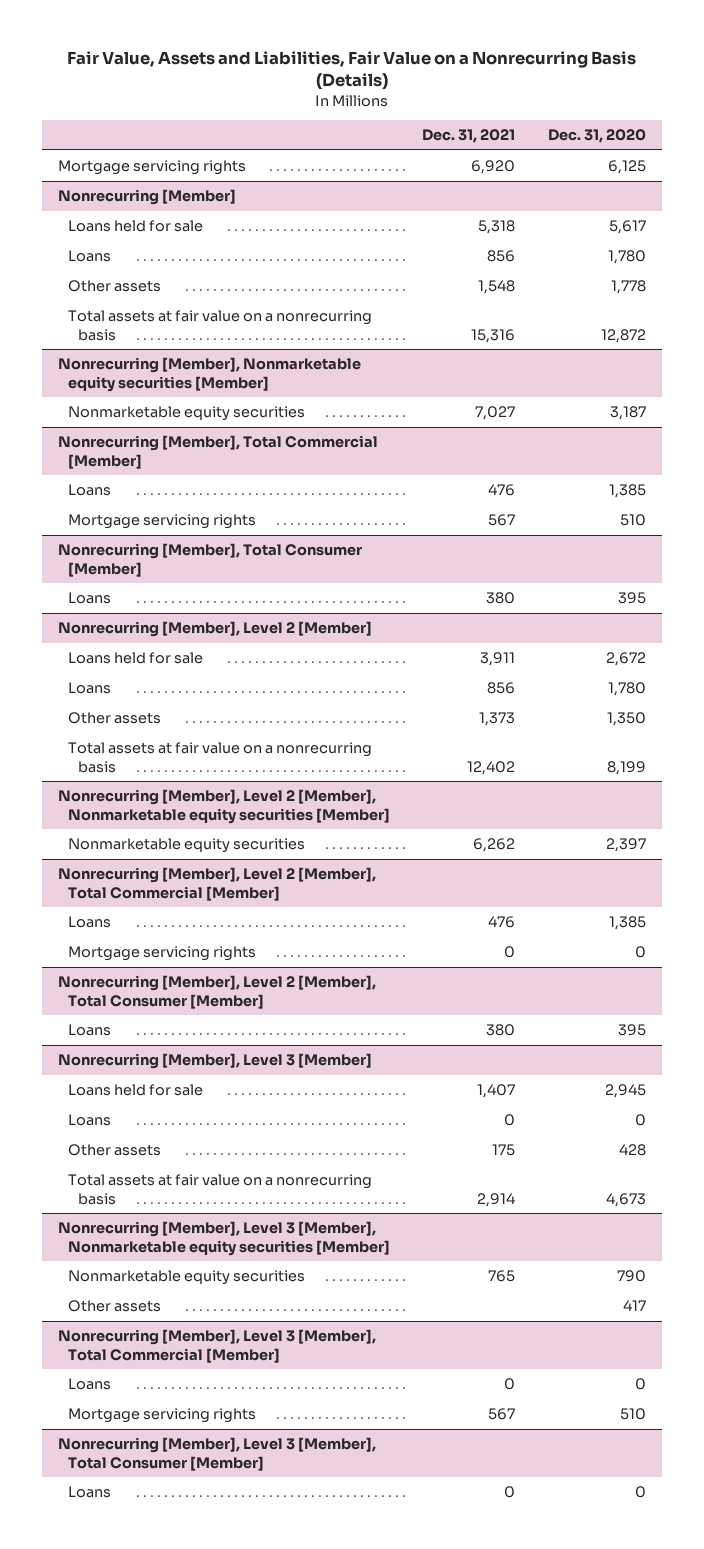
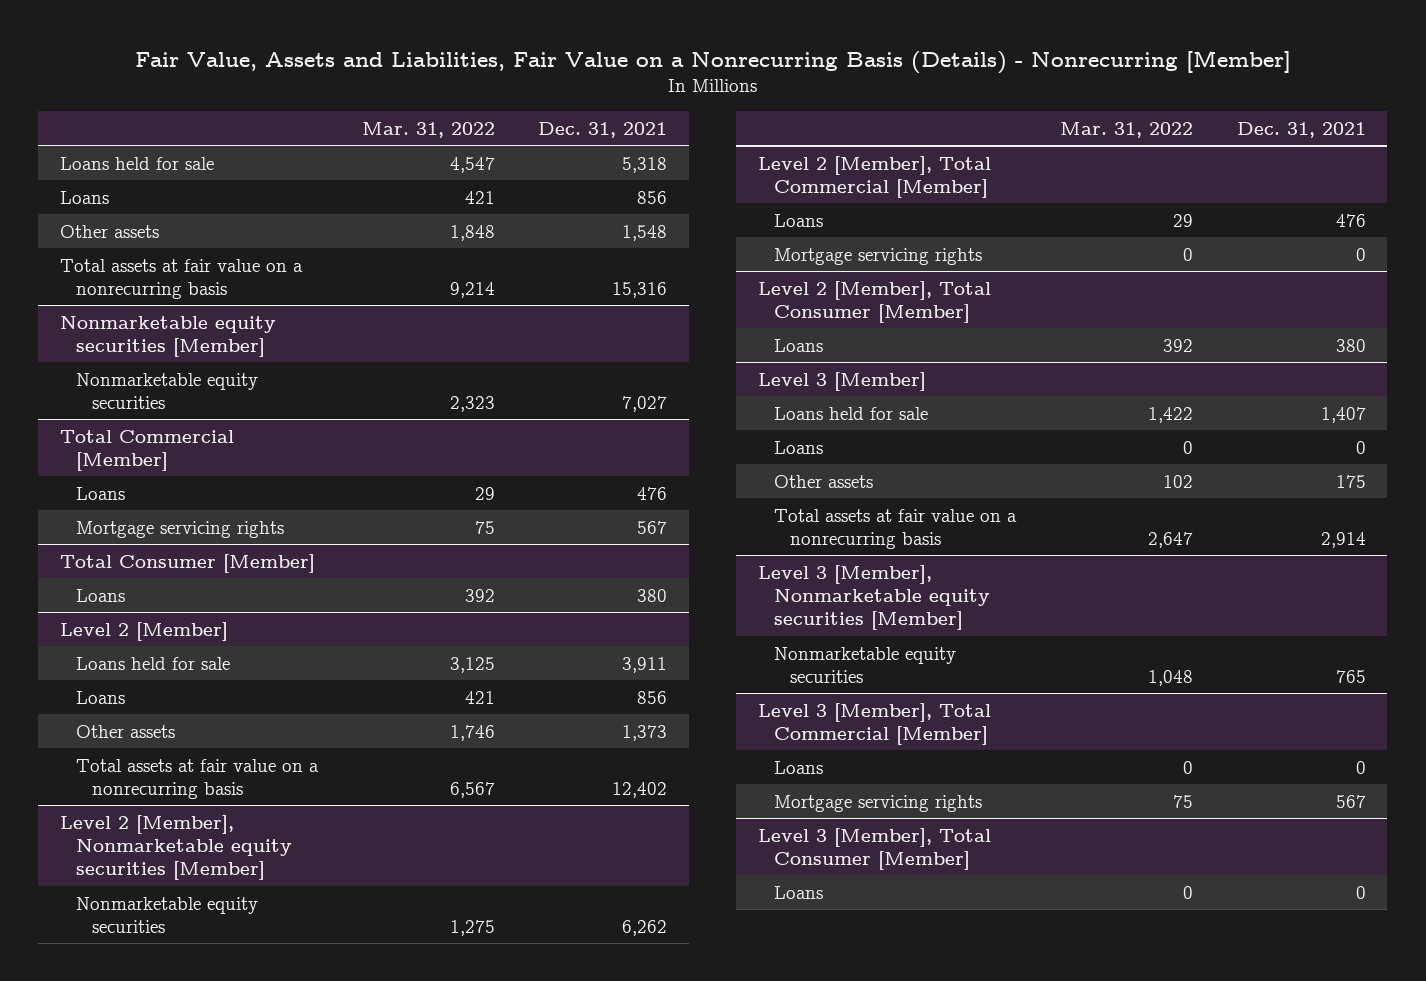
- Fair Value, Assets and Liabilities, Fair Value on a Nonrecurring Basis (Details)
+ Fair Value, Assets and Liabilities, Fair Value on a Nonrecurring Basis (Details) - Nonrecurring [Member]
- | Dec. 31, 2021 | Dec. 31, 2020
+ | Mar. 31, 2022 | Dec. 31, 2021
- Mortgage servicing rights | 6,920 | 6,125
- Nonrecurring [Member]
- Nonrecurring [Member], Nonmarketable equity securities [Member]
+ Nonmarketable equity securities [Member]
- Nonrecurring [Member], Total Commercial [Member]
+ Total Commercial [Member]
- Nonrecurring [Member], Total Consumer [Member]
+ Total Consumer [Member]
- Nonrecurring [Member], Level 2 [Member]
+ Level 2 [Member]
- Nonrecurring [Member], Level 2 [Member], Nonmarketable equity securities [Member]
+ Level 2 [Member], Nonmarketable equity securities [Member]
- Nonrecurring [Member], Level 2 [Member], Total Commercial [Member]
+ Level 2 [Member], Total Commercial [Member]
- Nonrecurring [Member], Level 2 [Member], Total Consumer [Member]
+ Level 2 [Member], Total Consumer [Member]
- Nonrecurring [Member], Level 3 [Member]
+ Level 3 [Member]
- Nonrecurring [Member], Level 3 [Member], Nonmarketable equity securities [Member]
+ Level 3 [Member], Nonmarketable equity securities [Member]
- Other assets | | 417
- Nonrecurring [Member], Level 3 [Member], Total Commercial [Member]
+ Level 3 [Member], Total Commercial [Member]
- Nonrecurring [Member], Level 3 [Member], Total Consumer [Member]
+ Level 3 [Member], Total Consumer [Member]

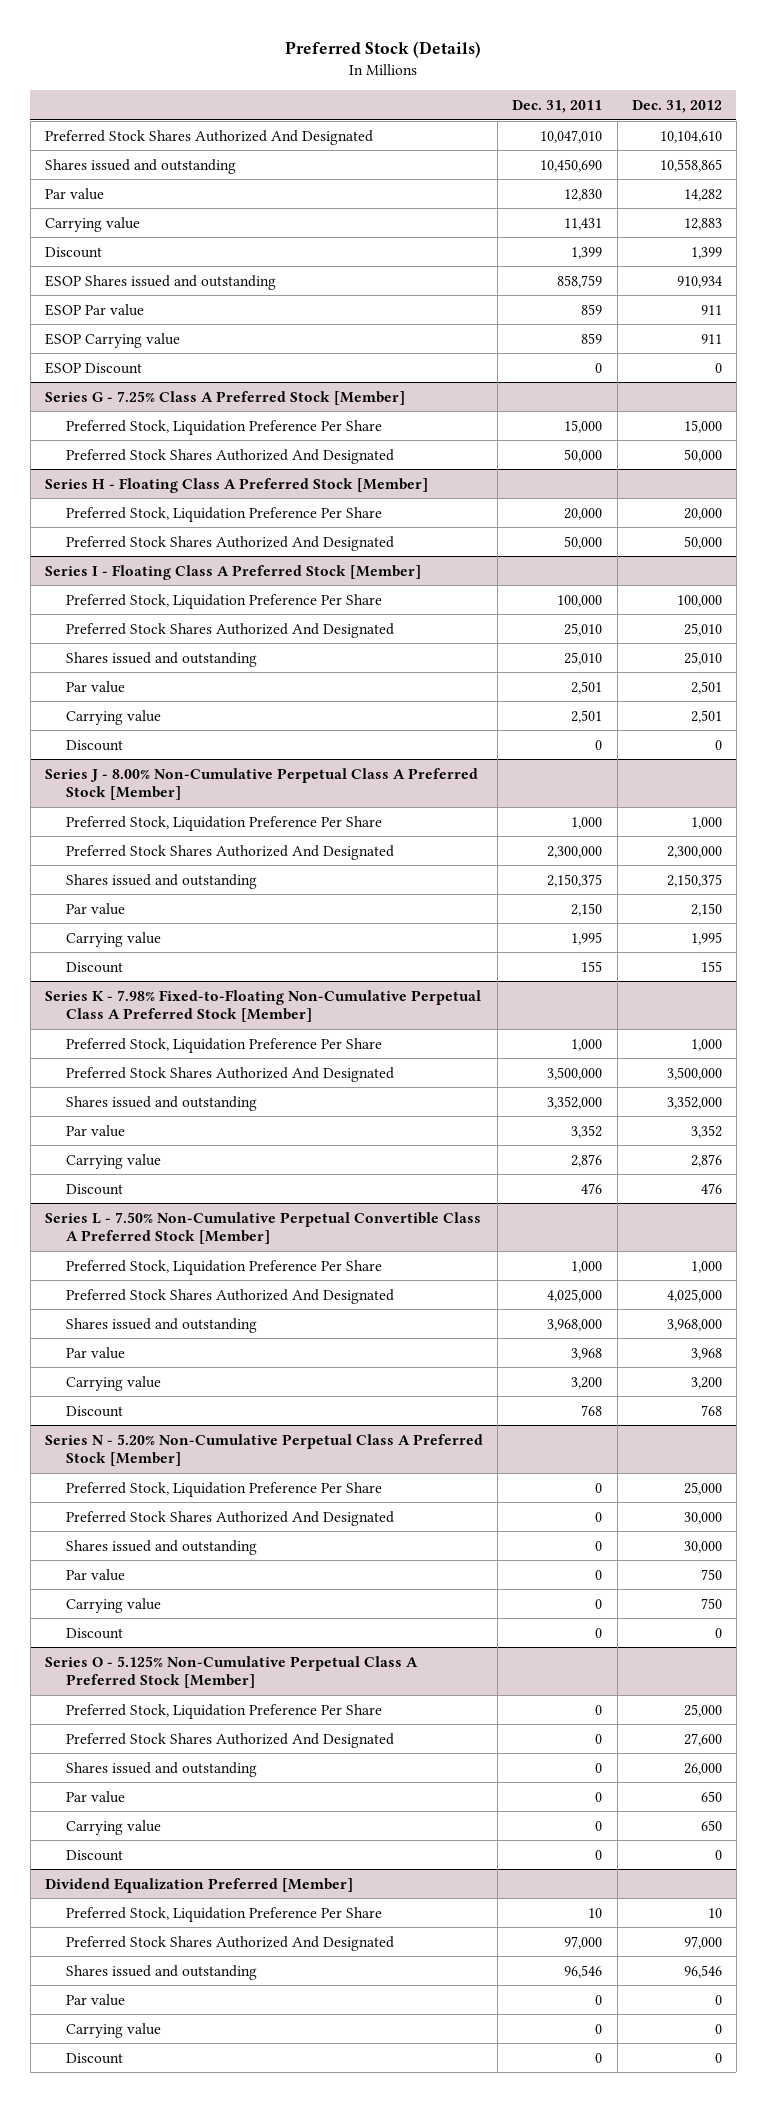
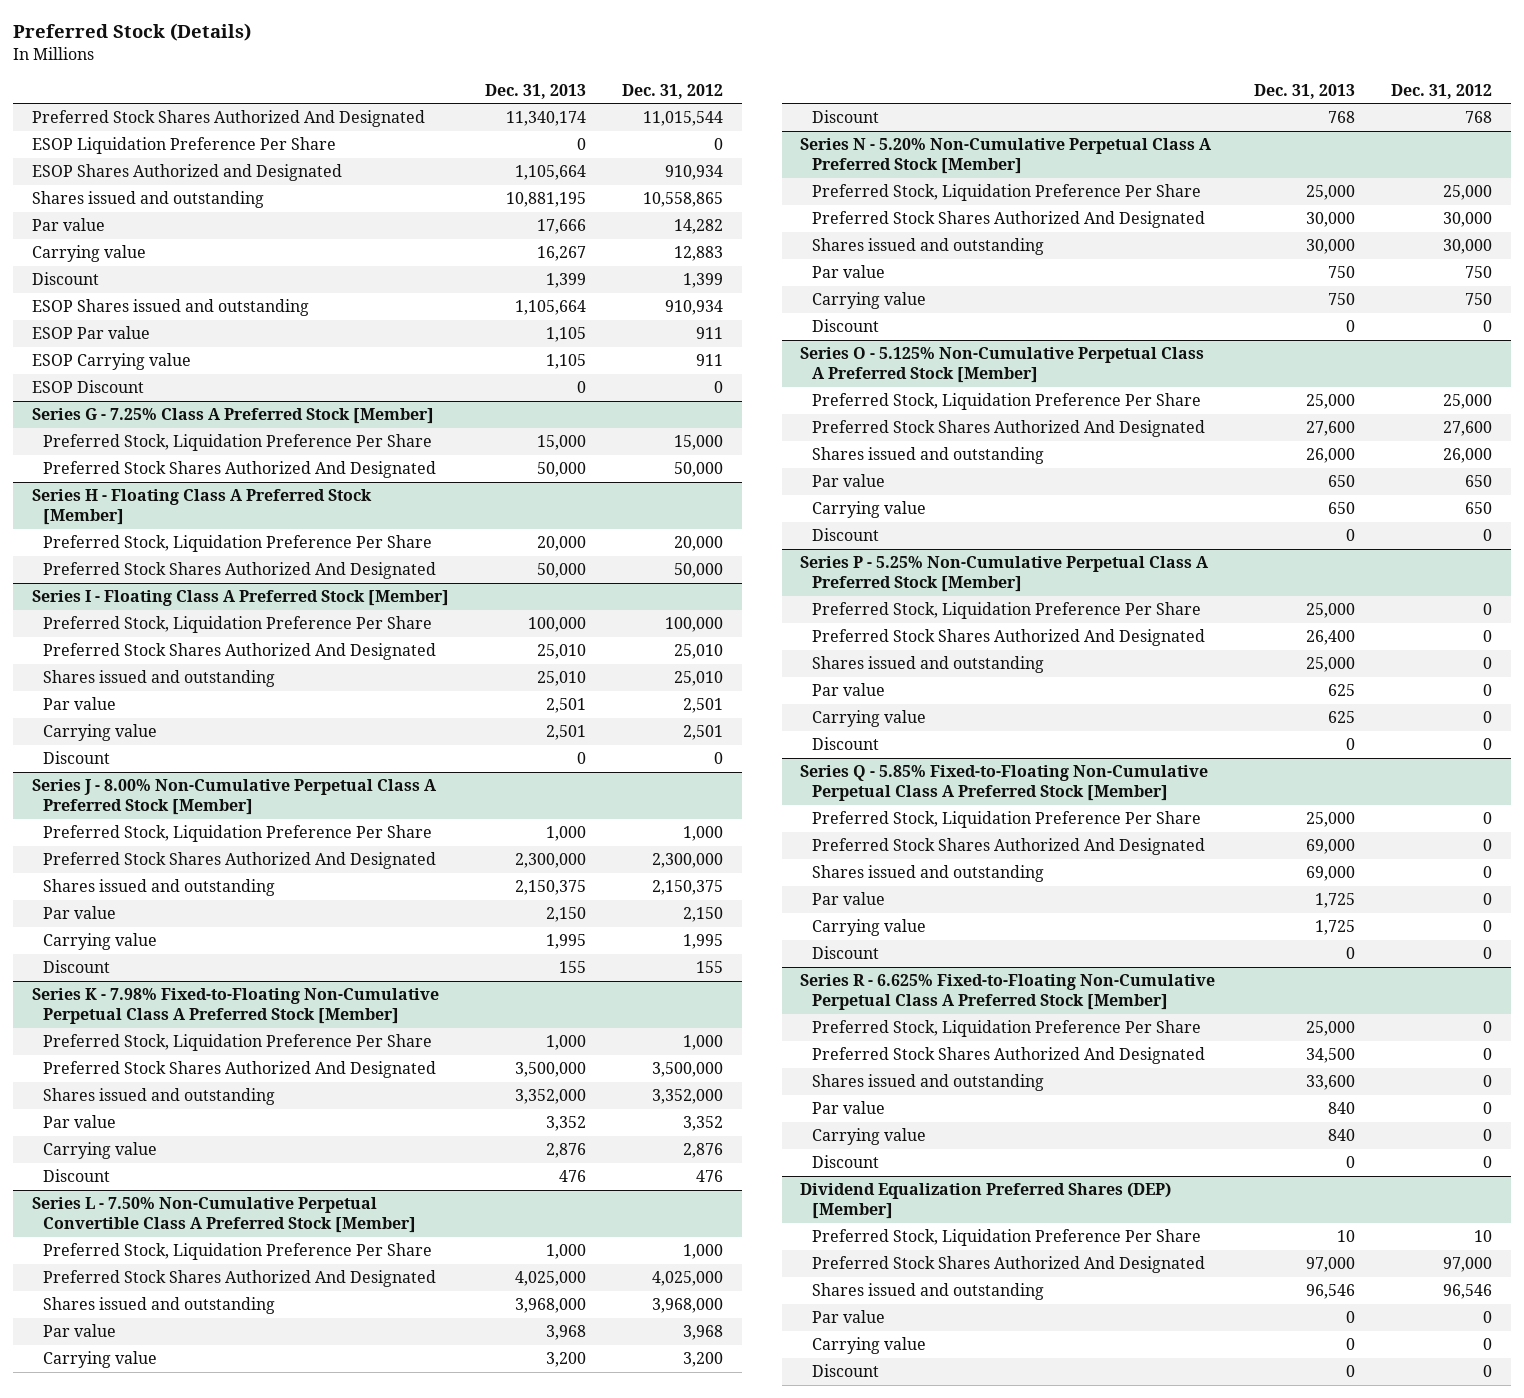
- | Dec. 31, 2011 | Dec. 31, 2012
+ | Dec. 31, 2013 | Dec. 31, 2012
- Preferred Stock Shares Authorized And Designated | 10,047,010 | 10,104,610
+ Preferred Stock Shares Authorized And Designated | 11,340,174 | 11,015,544
+ ESOP Liquidation Preference Per Share | 0 | 0
+ ESOP Shares Authorized and Designated | 1,105,664 | 910,934
- Dividend Equalization Preferred [Member]
+ Series P - 5.25% Non-Cumulative Perpetual Class A Preferred Stock [Member]
+ Preferred Stock, Liquidation Preference Per Share | 25,000 | 0
+ Preferred Stock Shares Authorized And Designated | 26,400 | 0
+ Shares issued and outstanding | 25,000 | 0
+ Par value | 625 | 0
+ Carrying value | 625 | 0
+ Discount | 0 | 0
+ Series Q - 5.85% Fixed-to-Floating Non-Cumulative Perpetual Class A Preferred Stock [Member]
+ Preferred Stock, Liquidation Preference Per Share | 25,000 | 0
+ Preferred Stock Shares Authorized And Designated | 69,000 | 0
+ Shares issued and outstanding | 69,000 | 0
+ Par value | 1,725 | 0
+ Carrying value | 1,725 | 0
+ Discount | 0 | 0
+ Series R - 6.625% Fixed-to-Floating Non-Cumulative Perpetual Class A Preferred Stock [Member]
+ Preferred Stock, Liquidation Preference Per Share | 25,000 | 0
+ Preferred Stock Shares Authorized And Designated | 34,500 | 0
+ Shares issued and outstanding | 33,600 | 0
+ Par value | 840 | 0
+ Carrying value | 840 | 0
+ Discount | 0 | 0
+ Dividend Equalization Preferred Shares (DEP) [Member]

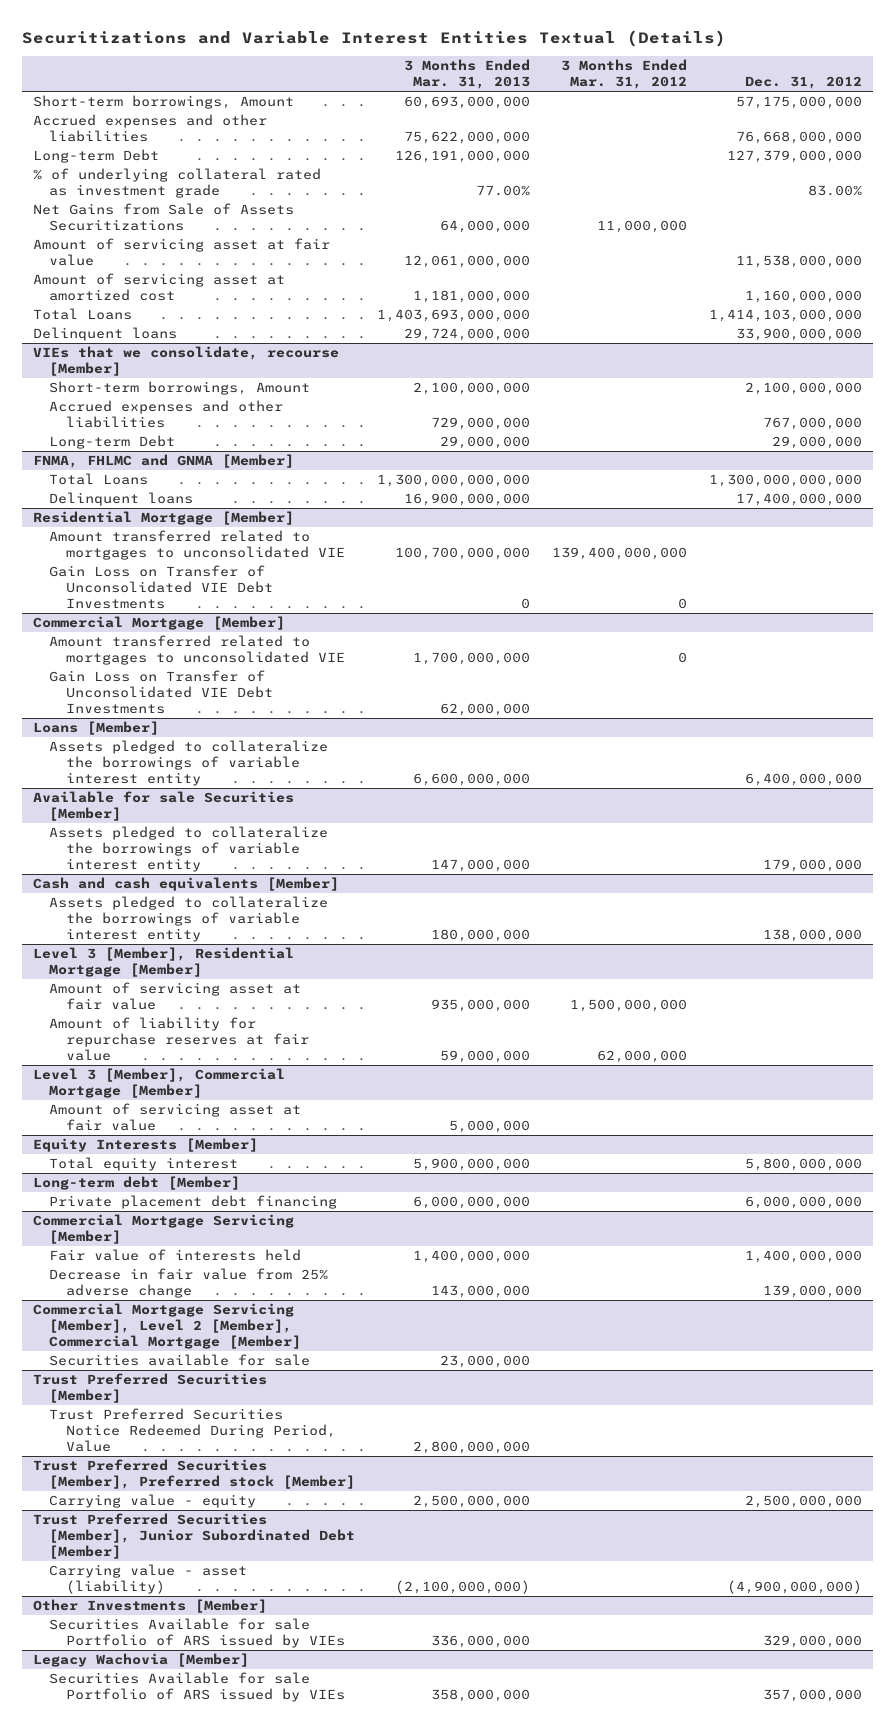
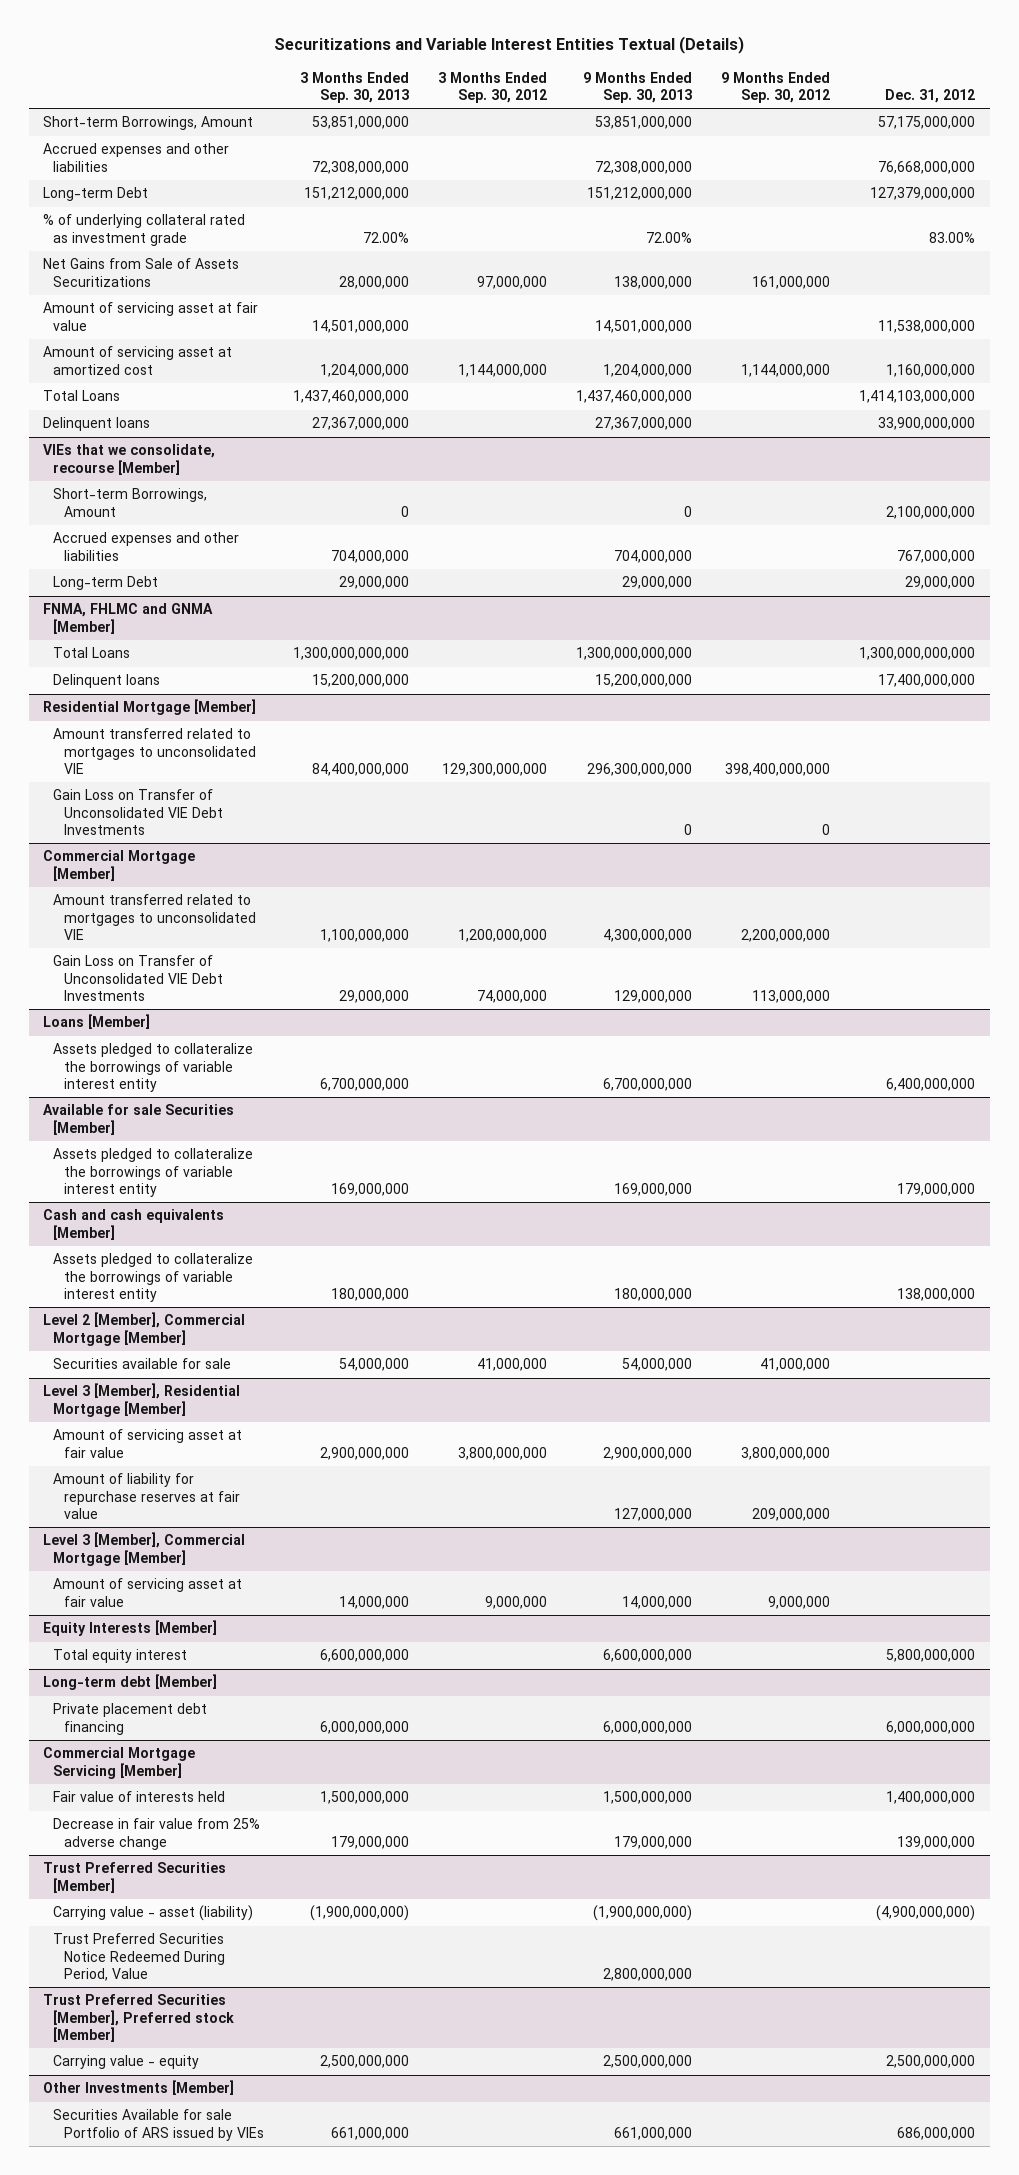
- | 3 Months Ended Mar. 31, 2013 | 3 Months Ended Mar. 31, 2012 | Dec. 31, 2012
+ | 3 Months Ended Sep. 30, 2013 | 3 Months Ended Sep. 30, 2012 | 9 Months Ended Sep. 30, 2013 | 9 Months Ended Sep. 30, 2012 | Dec. 31, 2012
- Short-term borrowings, Amount | 60,693,000,000 | | 57,175,000,000
+ Short-term Borrowings, Amount | 53,851,000,000 | | 53,851,000,000 | | 57,175,000,000
@ VIEs that we consolidate, recourse [Member]
- Short-term borrowings, Amount | 2,100,000,000 | | 2,100,000,000
+ Short-term Borrowings, Amount | 0 | | 0 | | 2,100,000,000
+ Level 2 [Member], Commercial Mortgage [Member]
+ Securities available for sale | 54,000,000 | 41,000,000 | 54,000,000 | 41,000,000 |
- Commercial Mortgage Servicing [Member], Level 2 [Member], Commercial Mortgage [Member]
- Securities available for sale | 23,000,000 | |
@ Trust Preferred Securities [Member]
+ Carrying value - asset (liability) | (1,900,000,000) | | (1,900,000,000) | | (4,900,000,000)
- Trust Preferred Securities [Member], Junior Subordinated Debt [Member]
- Carrying value - asset (liability) | (2,100,000,000) | | (4,900,000,000)
@ Other Investments [Member]
- Securities Available for sale Portfolio of ARS issued by VIEs | 336,000,000 | | 329,000,000
- Legacy Wachovia [Member]
- Securities Available for sale Portfolio of ARS issued by VIEs | 358,000,000 | | 357,000,000
@ Other Investments [Member]
+ Securities Available for sale Portfolio of ARS issued by VIEs | 661,000,000 | | 661,000,000 | | 686,000,000

